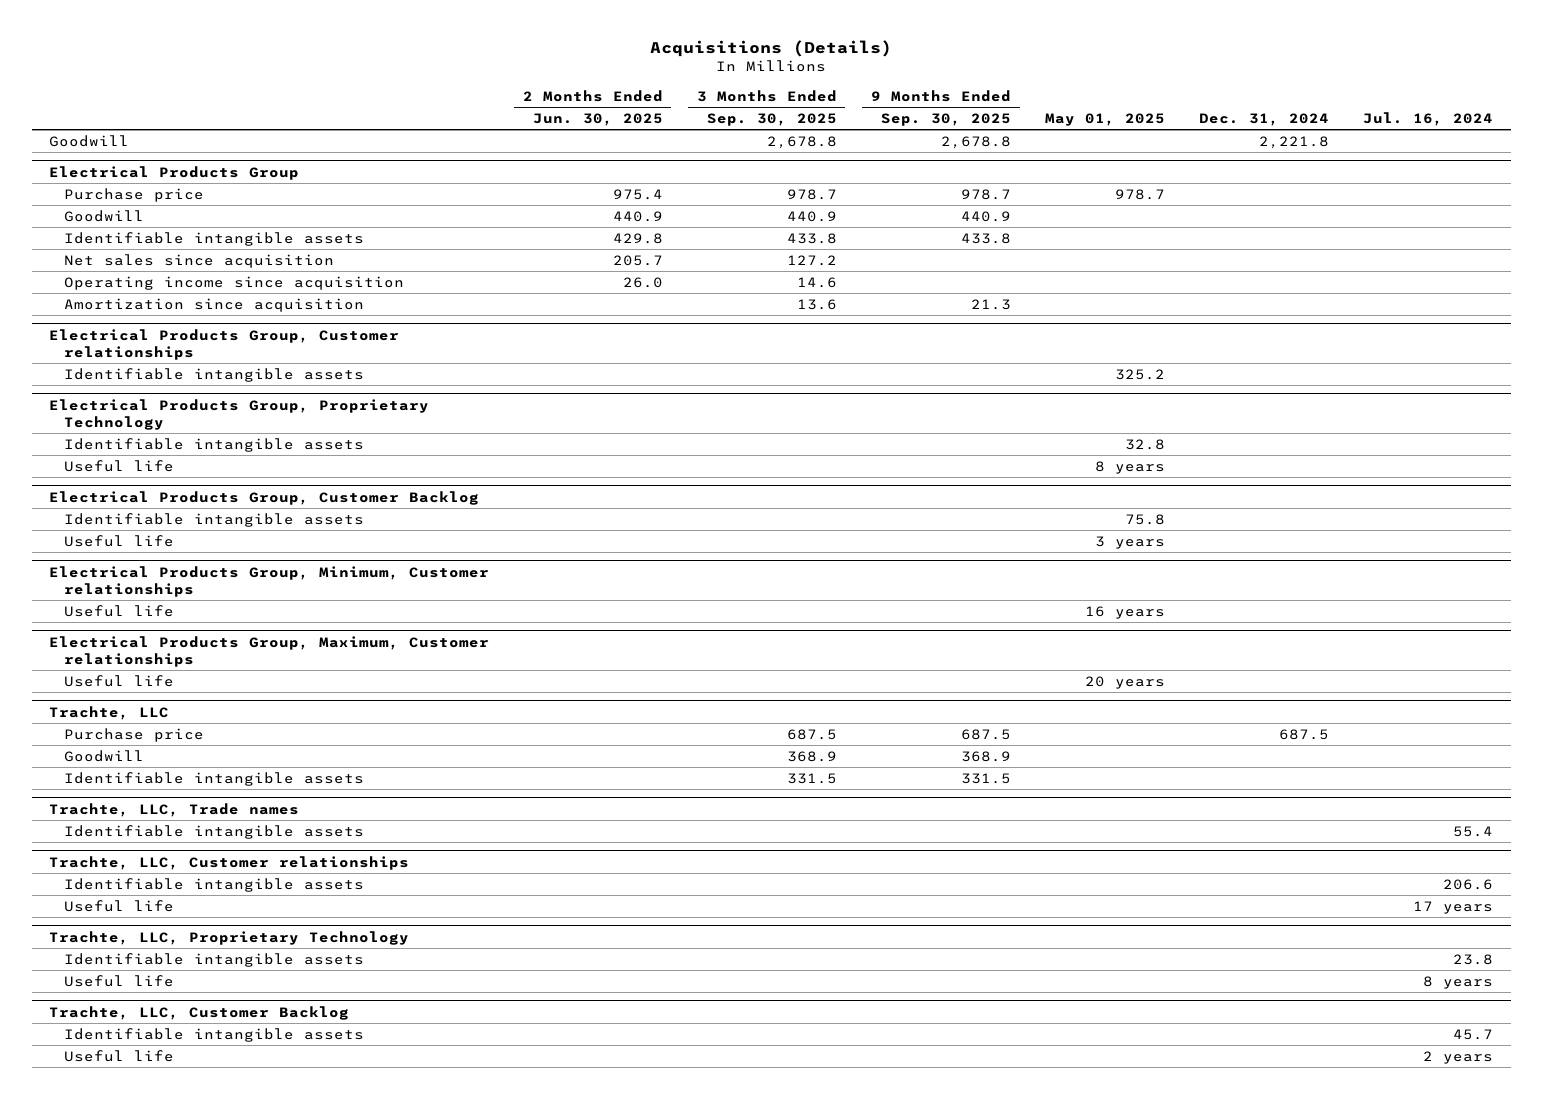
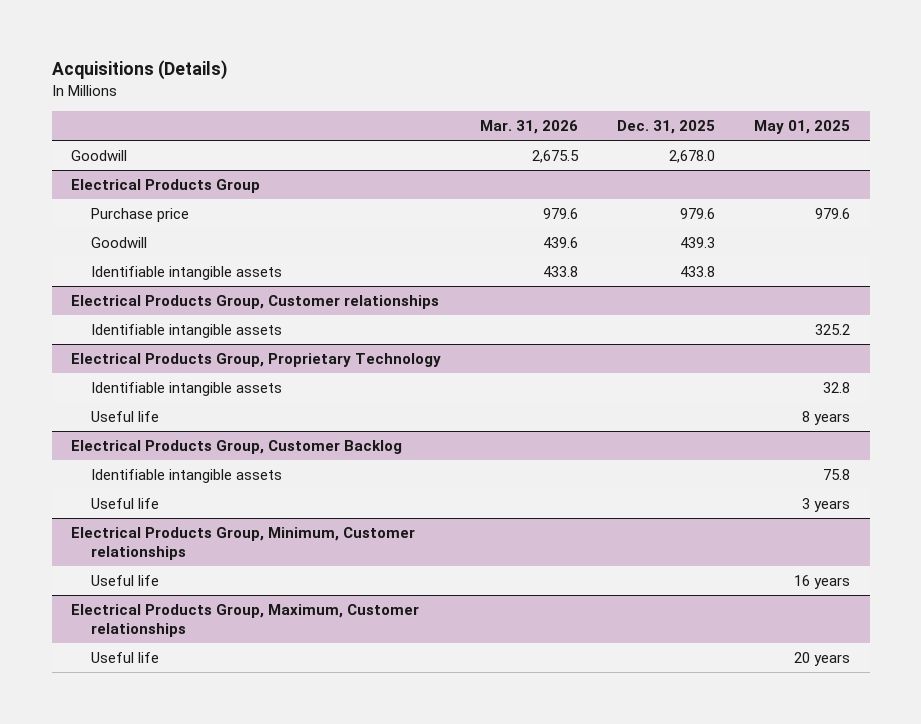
- | 2 Months Ended Jun. 30, 2025 | 3 Months Ended Sep. 30, 2025 | 9 Months Ended Sep. 30, 2025 | May 01, 2025 | Dec. 31, 2024 | Jul. 16, 2024
+ | Mar. 31, 2026 | Dec. 31, 2025 | May 01, 2025
@ Electrical Products Group
- Purchase price | 975.4 | 978.7 | 978.7 | 978.7 | |
+ Purchase price | 979.6 | 979.6 | 979.6
- Net sales since acquisition | 205.7 | 127.2 | | | |
- Operating income since acquisition | 26.0 | 14.6 | | | |
- Amortization since acquisition | | 13.6 | 21.3 | | |
- Trachte, LLC
- Purchase price | | 687.5 | 687.5 | | 687.5 |
- Goodwill | | 368.9 | 368.9 | | |
- Identifiable intangible assets | | 331.5 | 331.5 | | |
- Trachte, LLC, Trade names
- Identifiable intangible assets | | | | | | 55.4
- Trachte, LLC, Customer relationships
- Identifiable intangible assets | | | | | | 206.6
- Useful life | | | | | | 17 years
- Trachte, LLC, Proprietary Technology
- Identifiable intangible assets | | | | | | 23.8
- Useful life | | | | | | 8 years
- Trachte, LLC, Customer Backlog
- Identifiable intangible assets | | | | | | 45.7
- Useful life | | | | | | 2 years

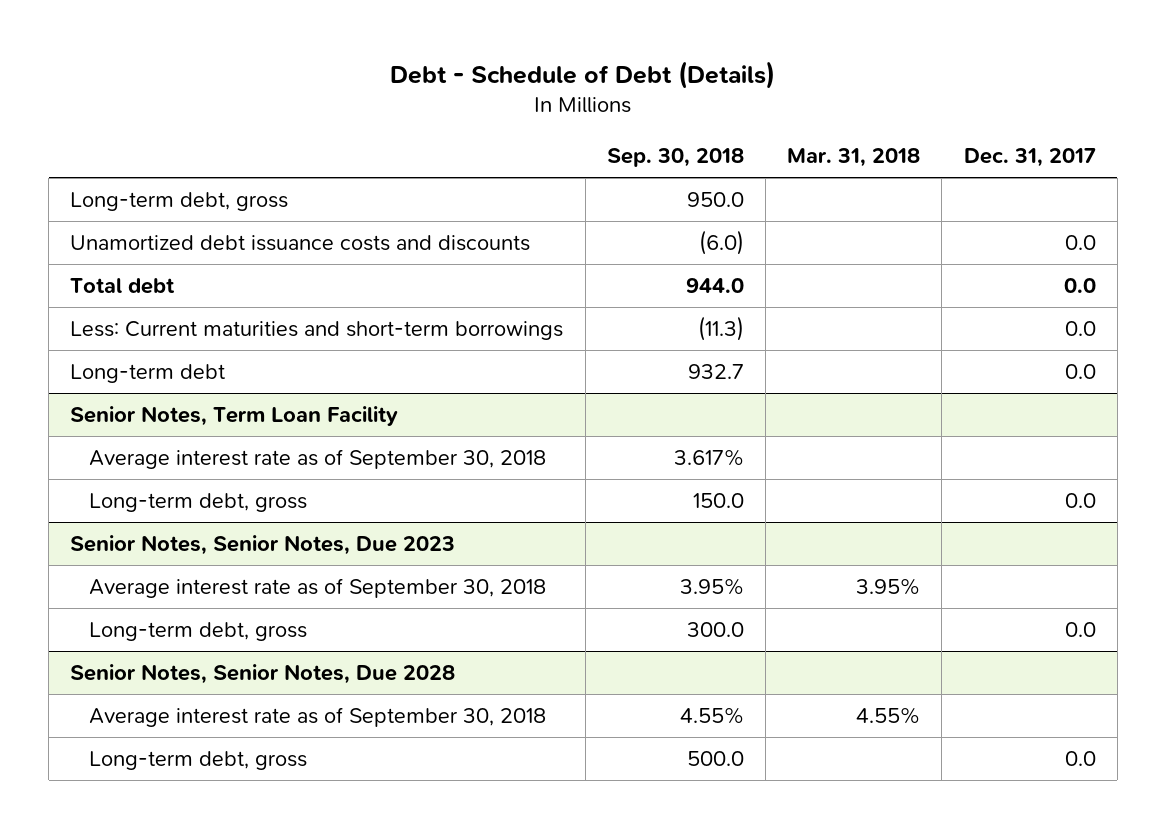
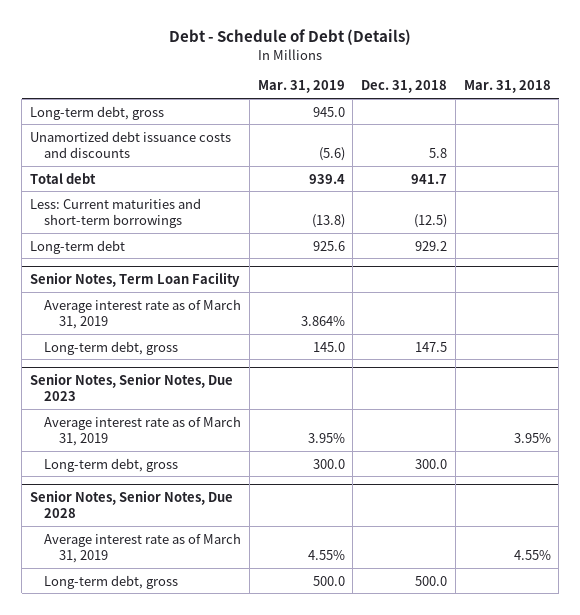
- | Sep. 30, 2018 | Mar. 31, 2018 | Dec. 31, 2017
+ | Mar. 31, 2019 | Dec. 31, 2018 | Mar. 31, 2018
@ Senior Notes, Term Loan Facility
- Average interest rate as of September 30, 2018 | 3.617% | |
+ Average interest rate as of March 31, 2019 | 3.864% | |
@ Senior Notes, Senior Notes, Due 2023
- Average interest rate as of September 30, 2018 | 3.95% | 3.95% |
+ Average interest rate as of March 31, 2019 | 3.95% | | 3.95%
@ Senior Notes, Senior Notes, Due 2028
- Average interest rate as of September 30, 2018 | 4.55% | 4.55% |
+ Average interest rate as of March 31, 2019 | 4.55% | | 4.55%

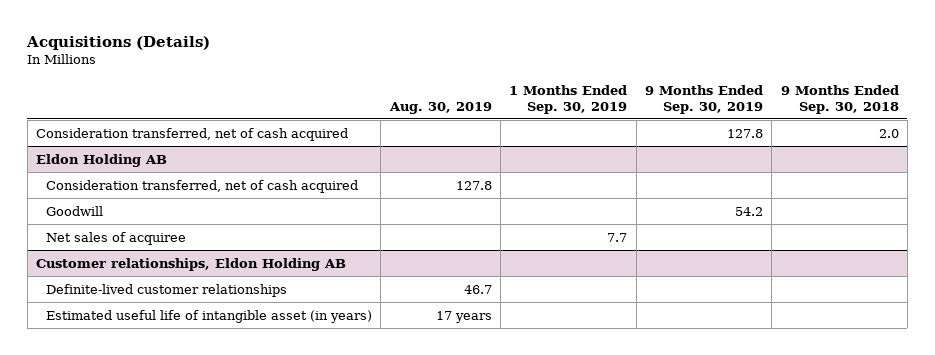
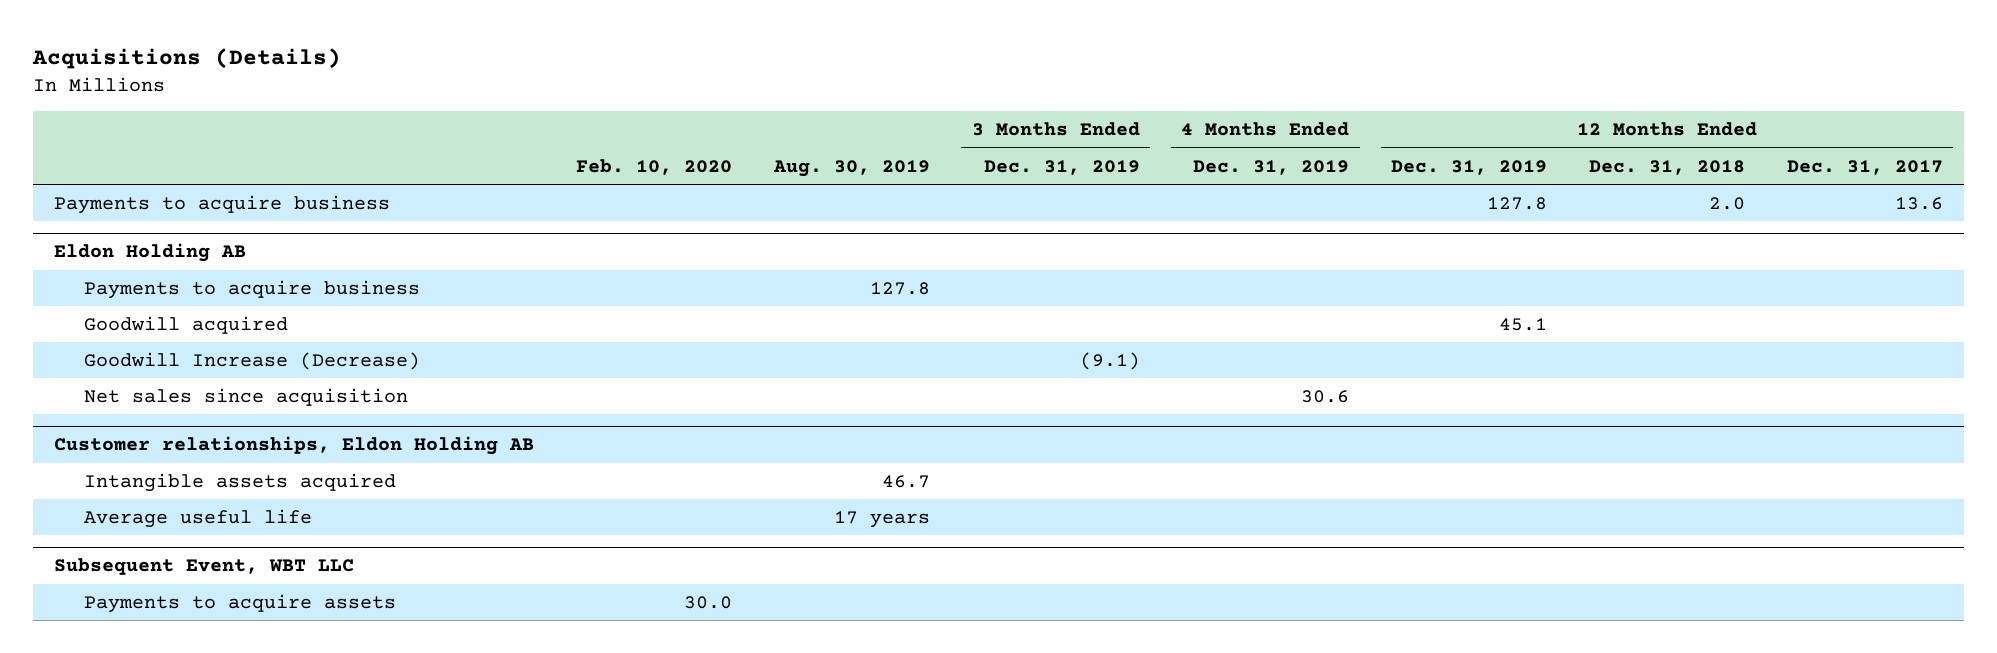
- | Aug. 30, 2019 | 1 Months Ended Sep. 30, 2019 | 9 Months Ended Sep. 30, 2019 | 9 Months Ended Sep. 30, 2018
+ | Feb. 10, 2020 | Aug. 30, 2019 | 3 Months Ended Dec. 31, 2019 | 4 Months Ended Dec. 31, 2019 | 12 Months Ended Dec. 31, 2019 | 12 Months Ended Dec. 31, 2018 | 12 Months Ended Dec. 31, 2017
- Consideration transferred, net of cash acquired | | | 127.8 | 2.0
+ Payments to acquire business | | | | | 127.8 | 2.0 | 13.6
@ Eldon Holding AB
- Consideration transferred, net of cash acquired | 127.8 | | |
- Goodwill | | | 54.2 |
- Net sales of acquiree | | 7.7 | |
+ Payments to acquire business | | 127.8 | | | | |
+ Goodwill acquired | | | | | 45.1 | |
+ Goodwill Increase (Decrease) | | | (9.1) | | | |
+ Net sales since acquisition | | | | 30.6 | | |
@ Customer relationships, Eldon Holding AB
- Definite-lived customer relationships | 46.7 | | |
- Estimated useful life of intangible asset (in years) | 17 years | | |
+ Intangible assets acquired | | 46.7 | | | | |
+ Average useful life | | 17 years | | | | |
+ Subsequent Event, WBT LLC
+ Payments to acquire assets | 30.0 | | | | | |

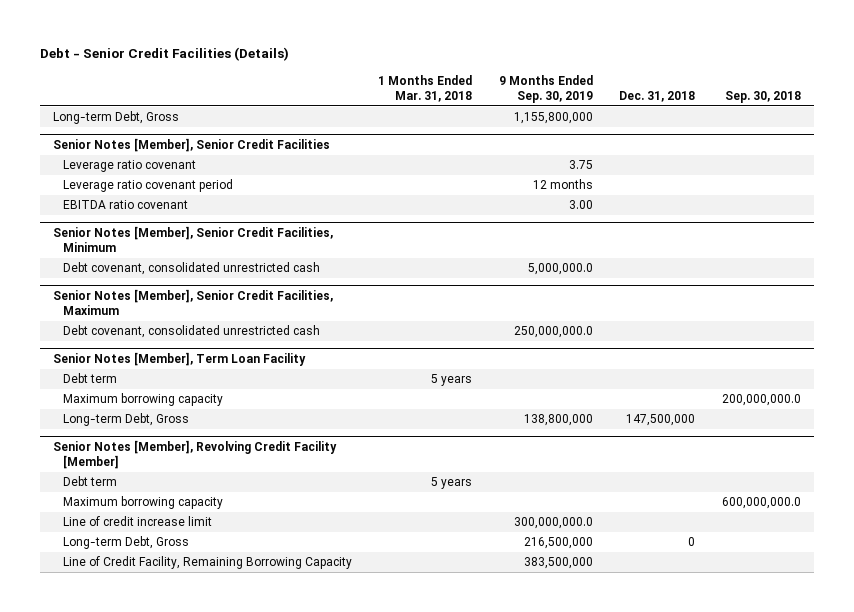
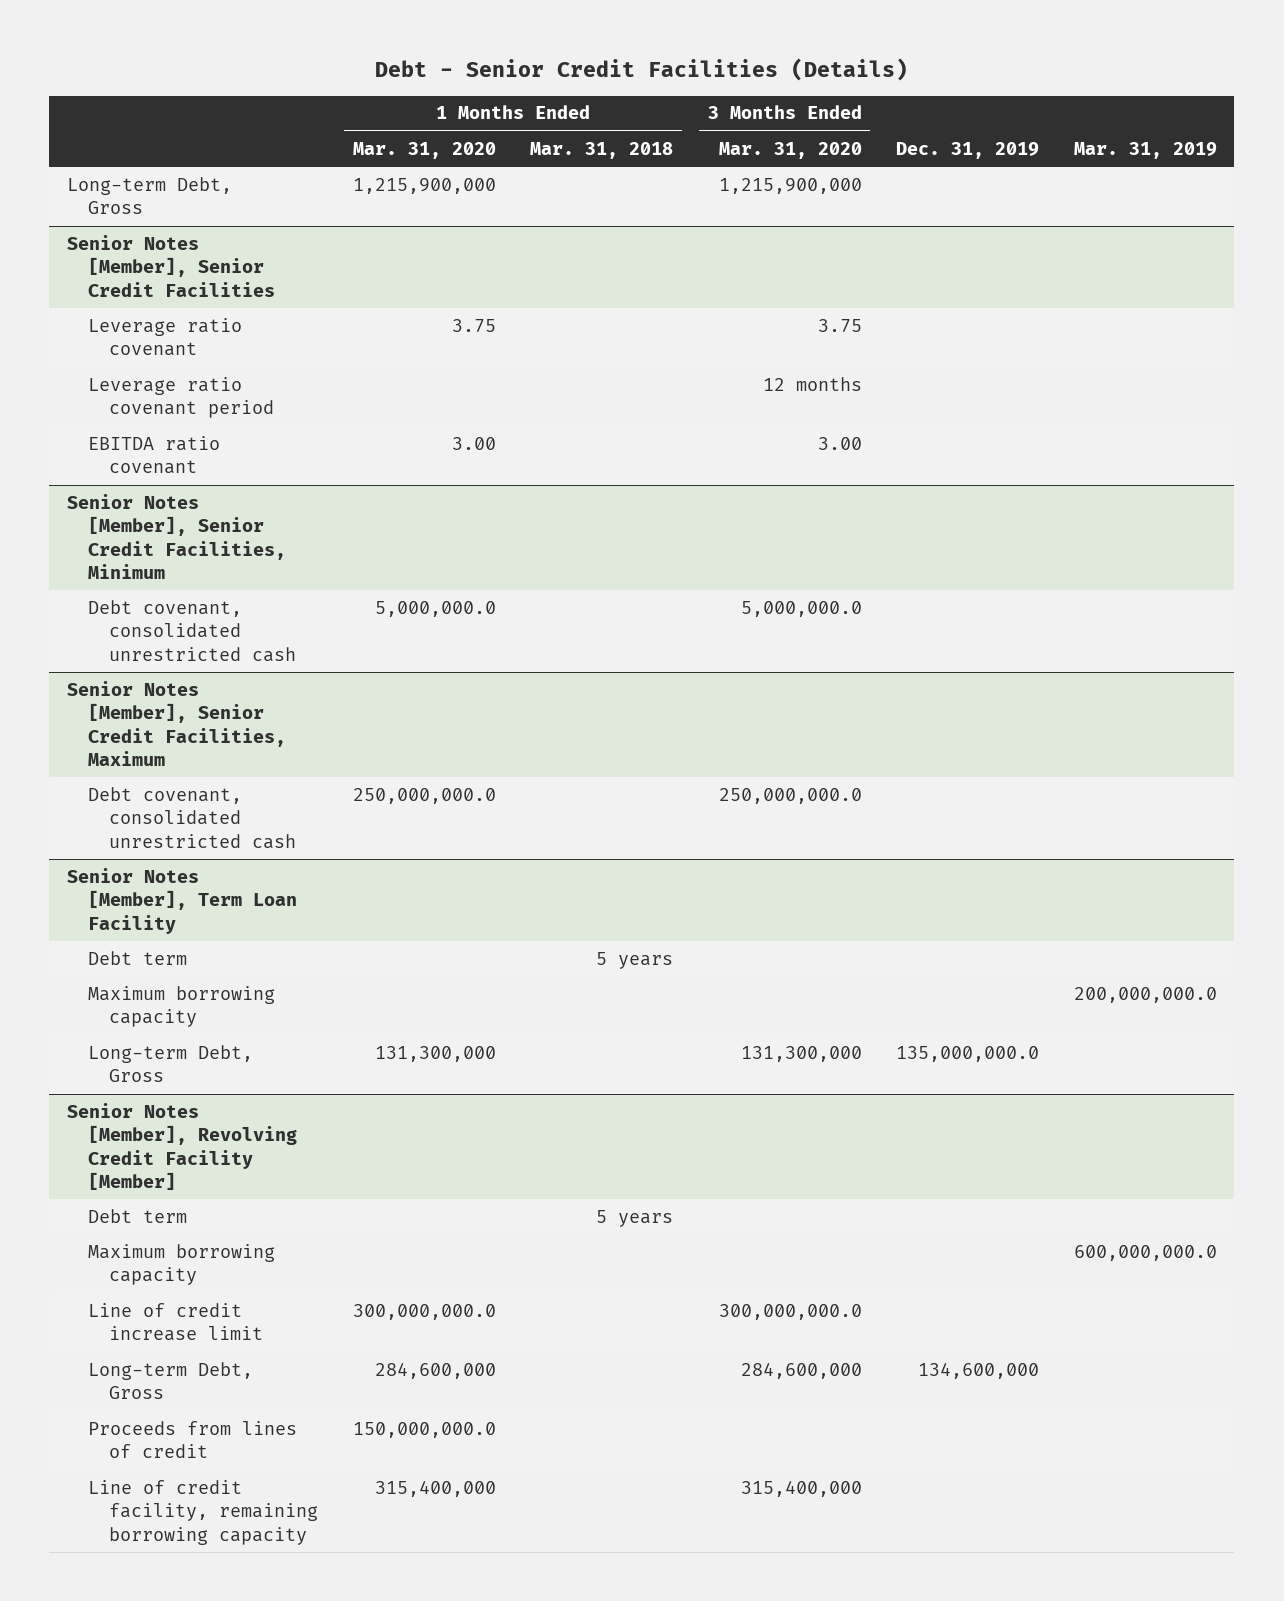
- | 1 Months Ended Mar. 31, 2018 | 9 Months Ended Sep. 30, 2019 | Dec. 31, 2018 | Sep. 30, 2018
+ | 1 Months Ended Mar. 31, 2020 | 1 Months Ended Mar. 31, 2018 | 3 Months Ended Mar. 31, 2020 | Dec. 31, 2019 | Mar. 31, 2019
@ Senior Notes [Member], Revolving Credit Facility [Member]
- Line of Credit Facility, Remaining Borrowing Capacity | | 383,500,000 | |
+ Proceeds from lines of credit | 150,000,000.0 | | | |
+ Line of credit facility, remaining borrowing capacity | 315,400,000 | | 315,400,000 | |

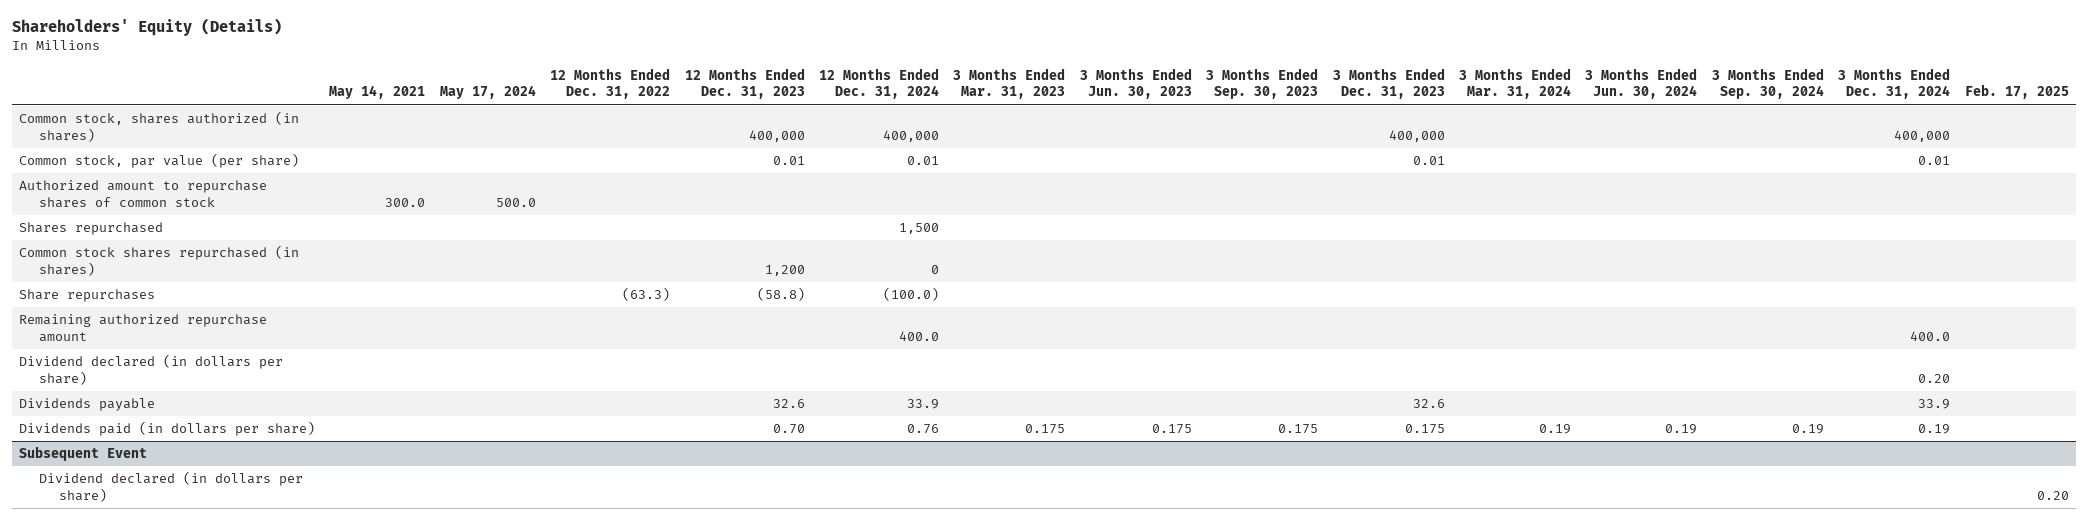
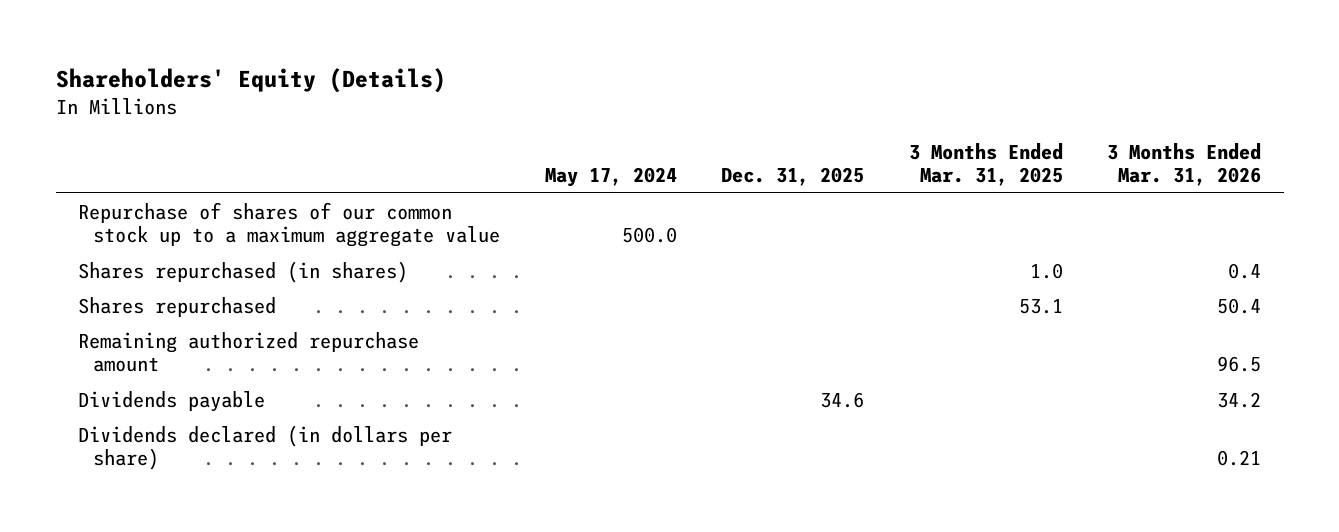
- | May 14, 2021 | May 17, 2024 | 12 Months Ended Dec. 31, 2022 | 12 Months Ended Dec. 31, 2023 | 12 Months Ended Dec. 31, 2024 | 3 Months Ended Mar. 31, 2023 | 3 Months Ended Jun. 30, 2023 | 3 Months Ended Sep. 30, 2023 | 3 Months Ended Dec. 31, 2023 | 3 Months Ended Mar. 31, 2024 | 3 Months Ended Jun. 30, 2024 | 3 Months Ended Sep. 30, 2024 | 3 Months Ended Dec. 31, 2024 | Feb. 17, 2025
+ | May 17, 2024 | Dec. 31, 2025 | 3 Months Ended Mar. 31, 2025 | 3 Months Ended Mar. 31, 2026
- Common stock, shares authorized (in shares) | | | | 400,000 | 400,000 | | | | 400,000 | | | | 400,000 |
- Common stock, par value (per share) | | | | 0.01 | 0.01 | | | | 0.01 | | | | 0.01 |
- Authorized amount to repurchase shares of common stock | 300.0 | 500.0 | | | | | | | | | | | |
+ Repurchase of shares of our common stock up to a maximum aggregate value | 500.0 | | |
+ Shares repurchased (in shares) | | | 1.0 | 0.4
- Common stock shares repurchased (in shares) | | | | 1,200 | 0 | | | | | | | | |
- Share repurchases | | | (63.3) | (58.8) | (100.0) | | | | | | | | |
- Dividend declared (in dollars per share) | | | | | | | | | | | | | 0.20 |
- Dividends paid (in dollars per share) | | | | 0.70 | 0.76 | 0.175 | 0.175 | 0.175 | 0.175 | 0.19 | 0.19 | 0.19 | 0.19 |
- Subsequent Event
- Dividend declared (in dollars per share) | | | | | | | | | | | | | | 0.20
+ Dividends declared (in dollars per share) | | | | 0.21

